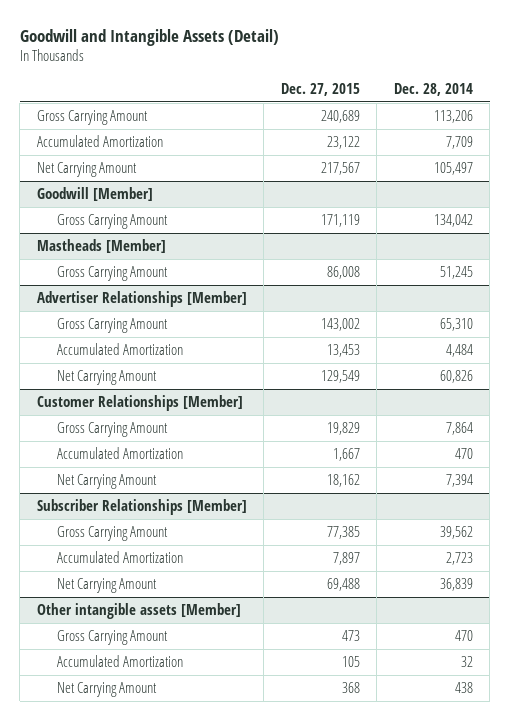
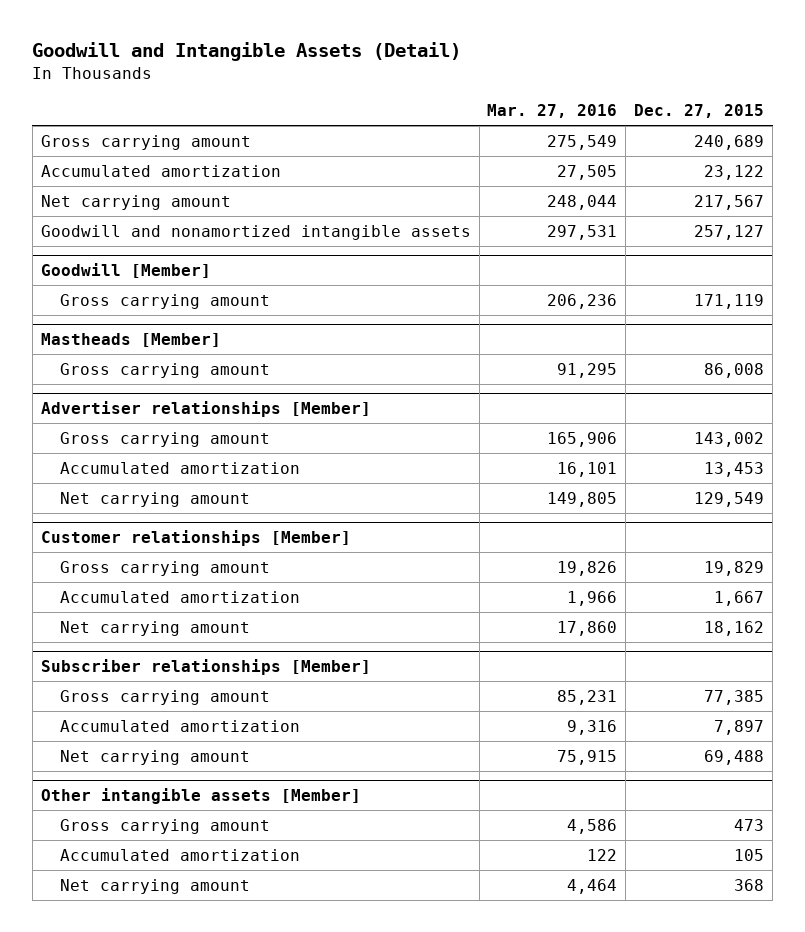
- | Dec. 27, 2015 | Dec. 28, 2014
+ | Mar. 27, 2016 | Dec. 27, 2015
- Gross Carrying Amount | 240,689 | 113,206
- Accumulated Amortization | 23,122 | 7,709
- Net Carrying Amount | 217,567 | 105,497
+ Gross carrying amount | 275,549 | 240,689
+ Accumulated amortization | 27,505 | 23,122
+ Net carrying amount | 248,044 | 217,567
+ Goodwill and nonamortized intangible assets | 297,531 | 257,127
@ Goodwill [Member]
- Gross Carrying Amount | 171,119 | 134,042
+ Gross carrying amount | 206,236 | 171,119
@ Mastheads [Member]
- Gross Carrying Amount | 86,008 | 51,245
- Advertiser Relationships [Member]
- Gross Carrying Amount | 143,002 | 65,310
- Accumulated Amortization | 13,453 | 4,484
- Net Carrying Amount | 129,549 | 60,826
- Customer Relationships [Member]
- Gross Carrying Amount | 19,829 | 7,864
- Accumulated Amortization | 1,667 | 470
- Net Carrying Amount | 18,162 | 7,394
- Subscriber Relationships [Member]
- Gross Carrying Amount | 77,385 | 39,562
- Accumulated Amortization | 7,897 | 2,723
- Net Carrying Amount | 69,488 | 36,839
@ Mastheads [Member]
+ Gross carrying amount | 91,295 | 86,008
+ Advertiser relationships [Member]
+ Gross carrying amount | 165,906 | 143,002
+ Accumulated amortization | 16,101 | 13,453
+ Net carrying amount | 149,805 | 129,549
+ Customer relationships [Member]
+ Gross carrying amount | 19,826 | 19,829
+ Accumulated amortization | 1,966 | 1,667
+ Net carrying amount | 17,860 | 18,162
+ Subscriber relationships [Member]
+ Gross carrying amount | 85,231 | 77,385
+ Accumulated amortization | 9,316 | 7,897
+ Net carrying amount | 75,915 | 69,488
@ Other intangible assets [Member]
- Gross Carrying Amount | 473 | 470
- Accumulated Amortization | 105 | 32
- Net Carrying Amount | 368 | 438
+ Gross carrying amount | 4,586 | 473
+ Accumulated amortization | 122 | 105
+ Net carrying amount | 4,464 | 368

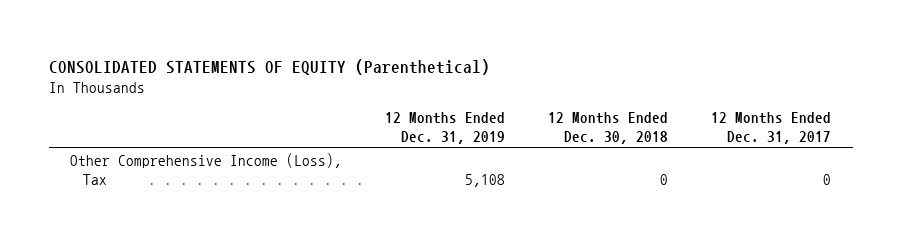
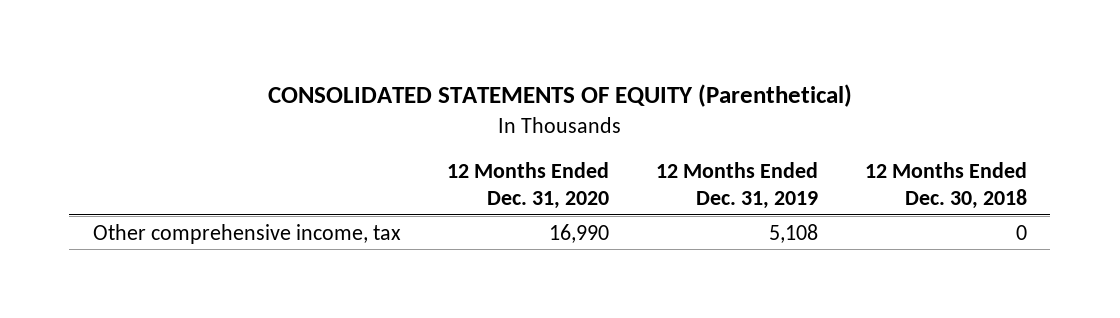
- | 12 Months Ended Dec. 31, 2019 | 12 Months Ended Dec. 30, 2018 | 12 Months Ended Dec. 31, 2017
+ | 12 Months Ended Dec. 31, 2020 | 12 Months Ended Dec. 31, 2019 | 12 Months Ended Dec. 30, 2018
- Other Comprehensive Income (Loss), Tax | 5,108 | 0 | 0
+ Other comprehensive income, tax | 16,990 | 5,108 | 0

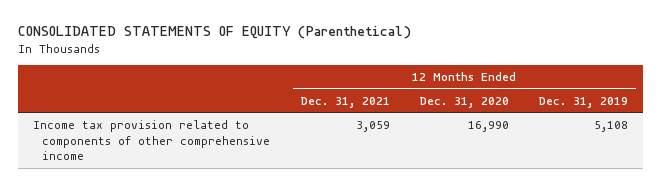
- | 12 Months Ended Dec. 31, 2020 | 12 Months Ended Dec. 31, 2019 | 12 Months Ended Dec. 30, 2018
+ | 12 Months Ended Dec. 31, 2021 | 12 Months Ended Dec. 31, 2020 | 12 Months Ended Dec. 31, 2019
- Other comprehensive income, tax | 16,990 | 5,108 | 0
+ Income tax provision related to components of other comprehensive income | 3,059 | 16,990 | 5,108

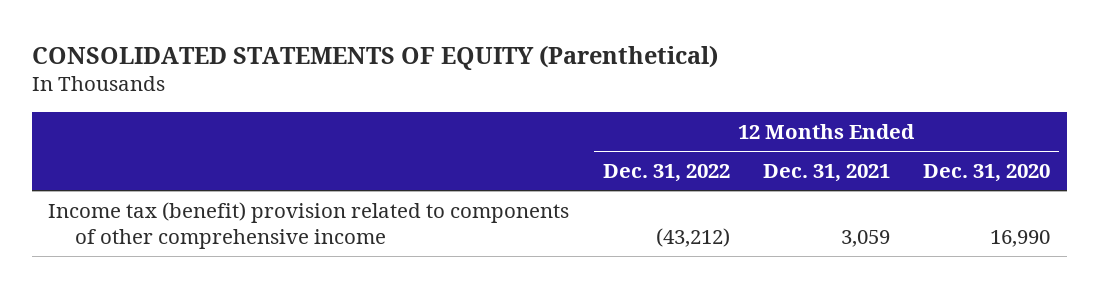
- | 12 Months Ended Dec. 31, 2021 | 12 Months Ended Dec. 31, 2020 | 12 Months Ended Dec. 31, 2019
+ | 12 Months Ended Dec. 31, 2022 | 12 Months Ended Dec. 31, 2021 | 12 Months Ended Dec. 31, 2020
- Income tax provision related to components of other comprehensive income | 3,059 | 16,990 | 5,108
+ Income tax (benefit) provision related to components of other comprehensive income | (43,212) | 3,059 | 16,990

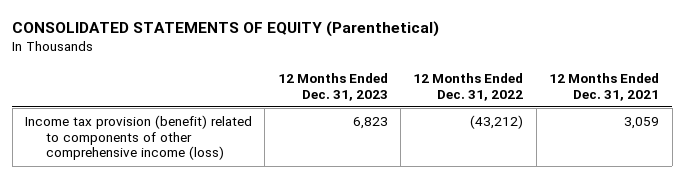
- | 12 Months Ended Dec. 31, 2022 | 12 Months Ended Dec. 31, 2021 | 12 Months Ended Dec. 31, 2020
+ | 12 Months Ended Dec. 31, 2023 | 12 Months Ended Dec. 31, 2022 | 12 Months Ended Dec. 31, 2021
- Income tax (benefit) provision related to components of other comprehensive income | (43,212) | 3,059 | 16,990
+ Income tax provision (benefit) related to components of other comprehensive income (loss) | 6,823 | (43,212) | 3,059

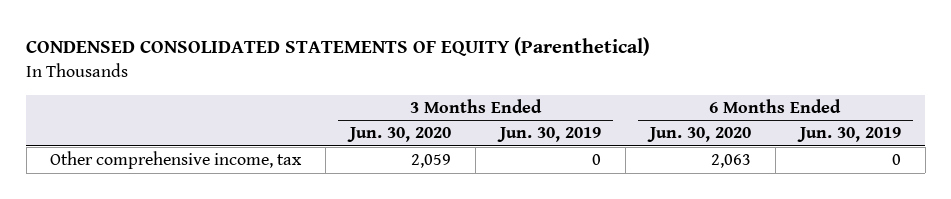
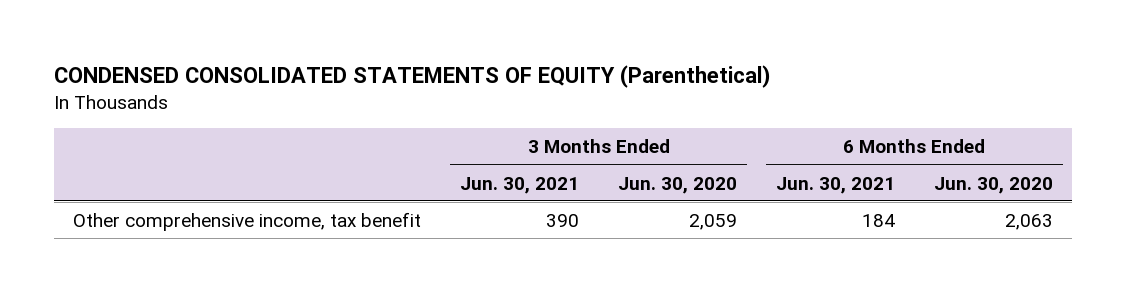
- | 3 Months Ended Jun. 30, 2020 | 3 Months Ended Jun. 30, 2019 | 6 Months Ended Jun. 30, 2020 | 6 Months Ended Jun. 30, 2019
+ | 3 Months Ended Jun. 30, 2021 | 3 Months Ended Jun. 30, 2020 | 6 Months Ended Jun. 30, 2021 | 6 Months Ended Jun. 30, 2020
- Other comprehensive income, tax | 2,059 | 0 | 2,063 | 0
+ Other comprehensive income, tax benefit | 390 | 2,059 | 184 | 2,063

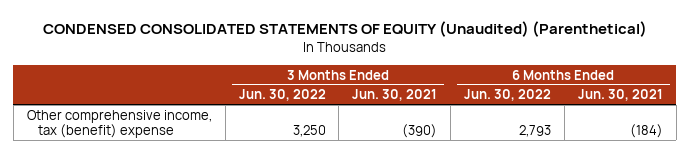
- CONDENSED CONSOLIDATED STATEMENTS OF EQUITY (Parenthetical)
+ CONDENSED CONSOLIDATED STATEMENTS OF EQUITY (Unaudited) (Parenthetical)
- | 3 Months Ended Jun. 30, 2021 | 3 Months Ended Jun. 30, 2020 | 6 Months Ended Jun. 30, 2021 | 6 Months Ended Jun. 30, 2020
+ | 3 Months Ended Jun. 30, 2022 | 3 Months Ended Jun. 30, 2021 | 6 Months Ended Jun. 30, 2022 | 6 Months Ended Jun. 30, 2021
- Other comprehensive income, tax benefit | 390 | 2,059 | 184 | 2,063
+ Other comprehensive income, tax (benefit) expense | 3,250 | (390) | 2,793 | (184)

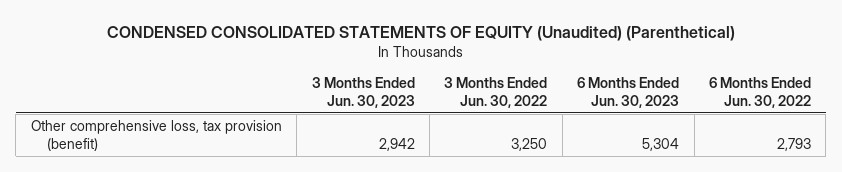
- | 3 Months Ended Jun. 30, 2022 | 3 Months Ended Jun. 30, 2021 | 6 Months Ended Jun. 30, 2022 | 6 Months Ended Jun. 30, 2021
+ | 3 Months Ended Jun. 30, 2023 | 3 Months Ended Jun. 30, 2022 | 6 Months Ended Jun. 30, 2023 | 6 Months Ended Jun. 30, 2022
- Other comprehensive income, tax (benefit) expense | 3,250 | (390) | 2,793 | (184)
+ Other comprehensive loss, tax provision (benefit) | 2,942 | 3,250 | 5,304 | 2,793

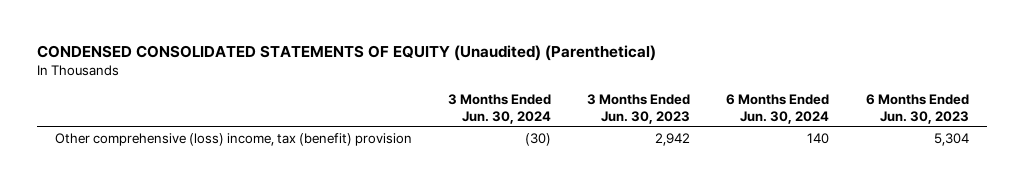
- | 3 Months Ended Jun. 30, 2023 | 3 Months Ended Jun. 30, 2022 | 6 Months Ended Jun. 30, 2023 | 6 Months Ended Jun. 30, 2022
+ | 3 Months Ended Jun. 30, 2024 | 3 Months Ended Jun. 30, 2023 | 6 Months Ended Jun. 30, 2024 | 6 Months Ended Jun. 30, 2023
- Other comprehensive loss, tax provision (benefit) | 2,942 | 3,250 | 5,304 | 2,793
+ Other comprehensive (loss) income, tax (benefit) provision | (30) | 2,942 | 140 | 5,304

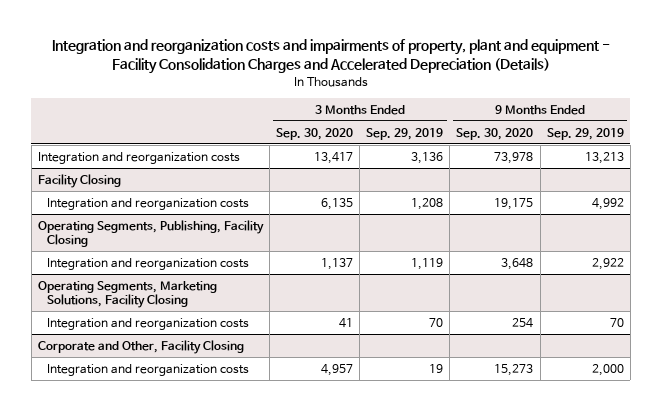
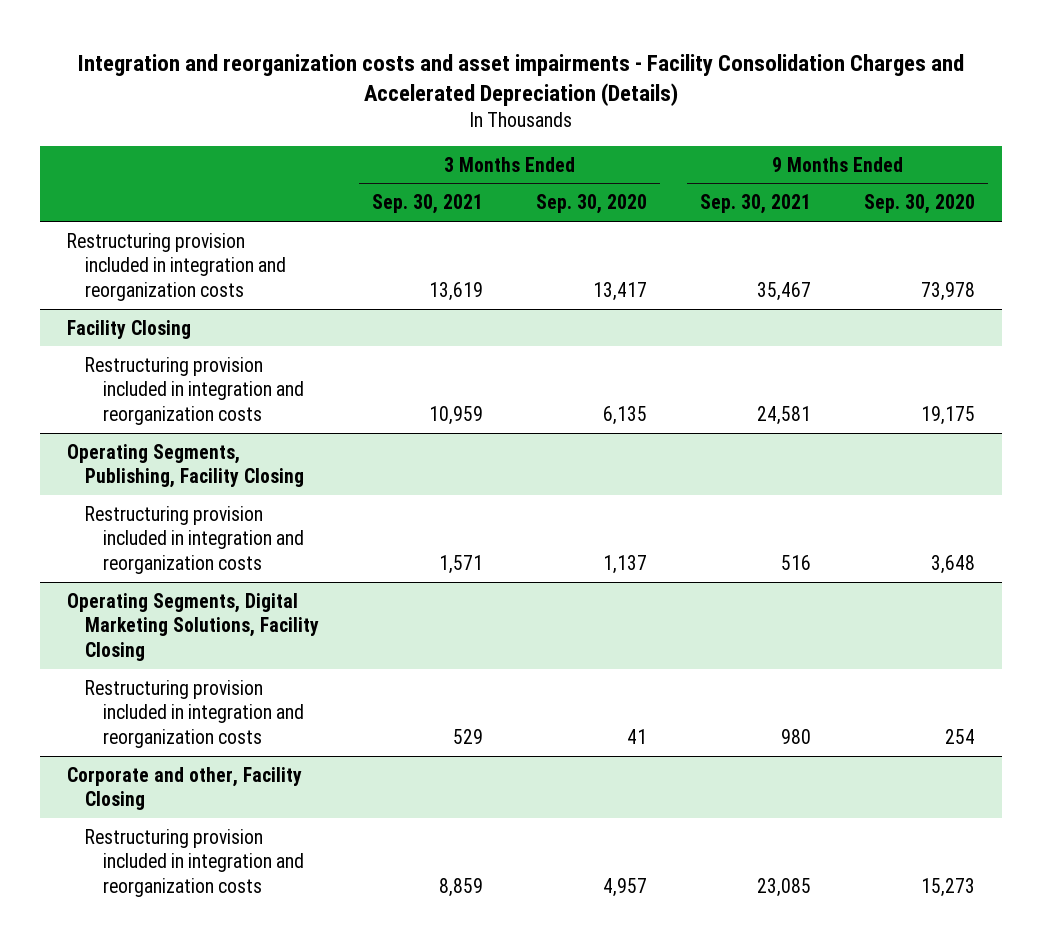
- Integration and reorganization costs and impairments of property, plant and equipment - Facility Consolidation Charges and Accelerated Depreciation (Details)
+ Integration and reorganization costs and asset impairments - Facility Consolidation Charges and Accelerated Depreciation (Details)
- | 3 Months Ended Sep. 30, 2020 | 3 Months Ended Sep. 29, 2019 | 9 Months Ended Sep. 30, 2020 | 9 Months Ended Sep. 29, 2019
+ | 3 Months Ended Sep. 30, 2021 | 3 Months Ended Sep. 30, 2020 | 9 Months Ended Sep. 30, 2021 | 9 Months Ended Sep. 30, 2020
- Integration and reorganization costs | 13,417 | 3,136 | 73,978 | 13,213
+ Restructuring provision included in integration and reorganization costs | 13,619 | 13,417 | 35,467 | 73,978
@ Facility Closing
- Integration and reorganization costs | 6,135 | 1,208 | 19,175 | 4,992
+ Restructuring provision included in integration and reorganization costs | 10,959 | 6,135 | 24,581 | 19,175
@ Operating Segments, Publishing, Facility Closing
- Integration and reorganization costs | 1,137 | 1,119 | 3,648 | 2,922
- Operating Segments, Marketing Solutions, Facility Closing
- Integration and reorganization costs | 41 | 70 | 254 | 70
- Corporate and Other, Facility Closing
- Integration and reorganization costs | 4,957 | 19 | 15,273 | 2,000
@ Operating Segments, Publishing, Facility Closing
+ Restructuring provision included in integration and reorganization costs | 1,571 | 1,137 | 516 | 3,648
+ Operating Segments, Digital Marketing Solutions, Facility Closing
+ Restructuring provision included in integration and reorganization costs | 529 | 41 | 980 | 254
+ Corporate and other, Facility Closing
+ Restructuring provision included in integration and reorganization costs | 8,859 | 4,957 | 23,085 | 15,273

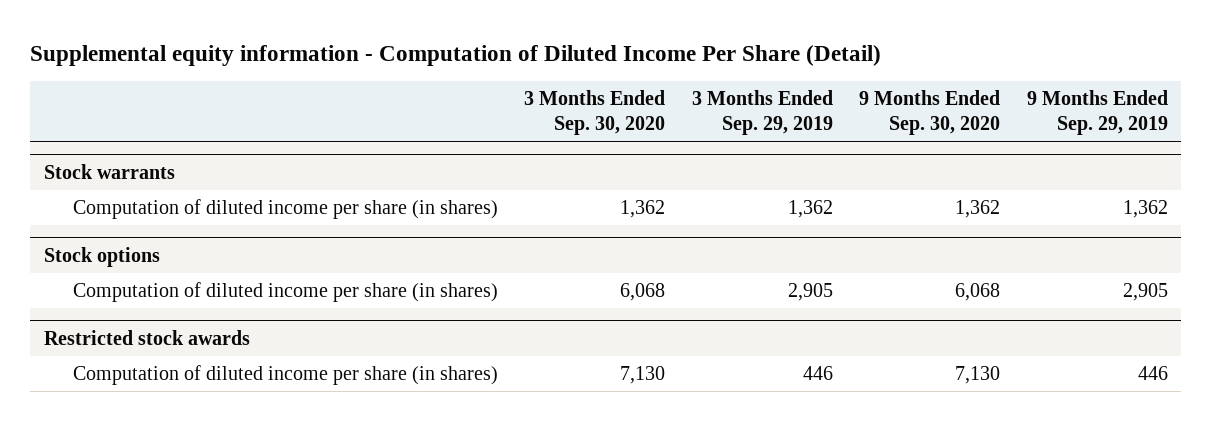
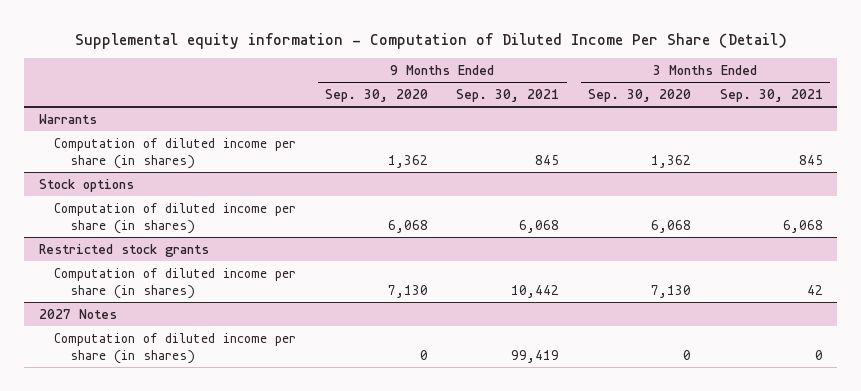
- | 3 Months Ended Sep. 30, 2020 | 3 Months Ended Sep. 29, 2019 | 9 Months Ended Sep. 30, 2020 | 9 Months Ended Sep. 29, 2019
+ | 9 Months Ended Sep. 30, 2020 | 9 Months Ended Sep. 30, 2021 | 3 Months Ended Sep. 30, 2020 | 3 Months Ended Sep. 30, 2021
- Stock warrants
+ Warrants
- Restricted stock awards
+ Restricted stock grants
+ 2027 Notes
+ Computation of diluted income per share (in shares) | 0 | 99,419 | 0 | 0

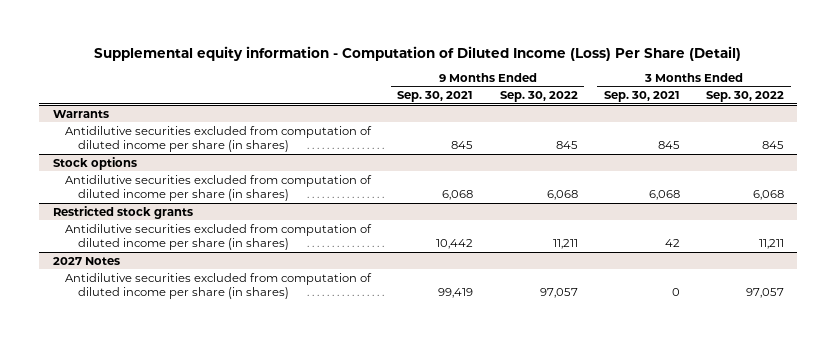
- Supplemental equity information - Computation of Diluted Income Per Share (Detail)
+ Supplemental equity information - Computation of Diluted Income (Loss) Per Share (Detail)
- | 9 Months Ended Sep. 30, 2020 | 9 Months Ended Sep. 30, 2021 | 3 Months Ended Sep. 30, 2020 | 3 Months Ended Sep. 30, 2021
+ | 9 Months Ended Sep. 30, 2021 | 9 Months Ended Sep. 30, 2022 | 3 Months Ended Sep. 30, 2021 | 3 Months Ended Sep. 30, 2022
@ Warrants
- Computation of diluted income per share (in shares) | 1,362 | 845 | 1,362 | 845
+ Antidilutive securities excluded from computation of diluted income per share (in shares) | 845 | 845 | 845 | 845
@ Stock options
- Computation of diluted income per share (in shares) | 6,068 | 6,068 | 6,068 | 6,068
+ Antidilutive securities excluded from computation of diluted income per share (in shares) | 6,068 | 6,068 | 6,068 | 6,068
@ Restricted stock grants
- Computation of diluted income per share (in shares) | 7,130 | 10,442 | 7,130 | 42
+ Antidilutive securities excluded from computation of diluted income per share (in shares) | 10,442 | 11,211 | 42 | 11,211
@ 2027 Notes
- Computation of diluted income per share (in shares) | 0 | 99,419 | 0 | 0
+ Antidilutive securities excluded from computation of diluted income per share (in shares) | 99,419 | 97,057 | 0 | 97,057

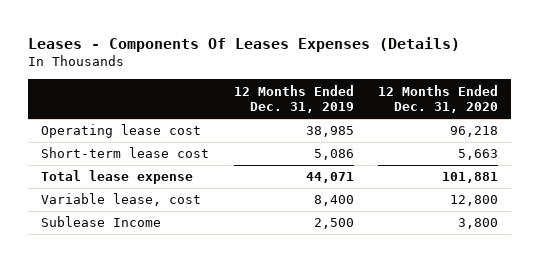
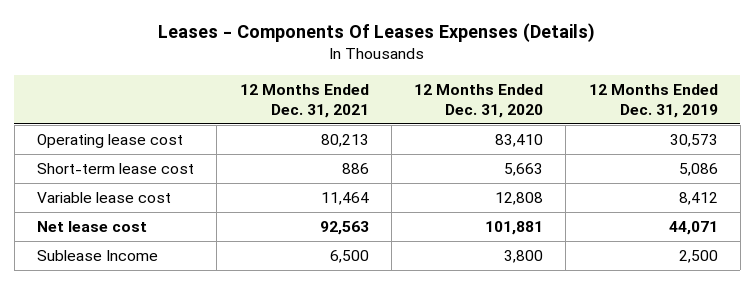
- | 12 Months Ended Dec. 31, 2019 | 12 Months Ended Dec. 31, 2020
+ | 12 Months Ended Dec. 31, 2021 | 12 Months Ended Dec. 31, 2020 | 12 Months Ended Dec. 31, 2019
- Operating lease cost | 38,985 | 96,218
+ Operating lease cost | 80,213 | 83,410 | 30,573
- Total lease expense | 44,071 | 101,881
- Variable lease, cost | 8,400 | 12,800
+ Variable lease cost | 11,464 | 12,808 | 8,412
+ Net lease cost | 92,563 | 101,881 | 44,071

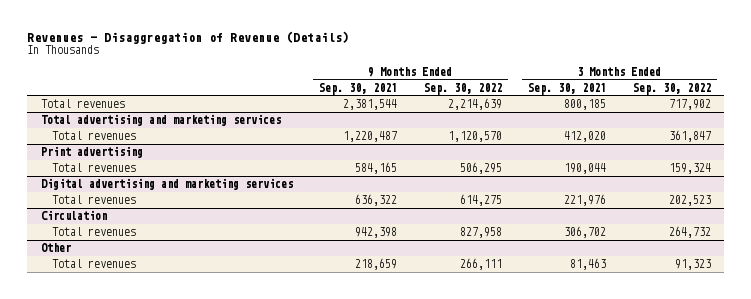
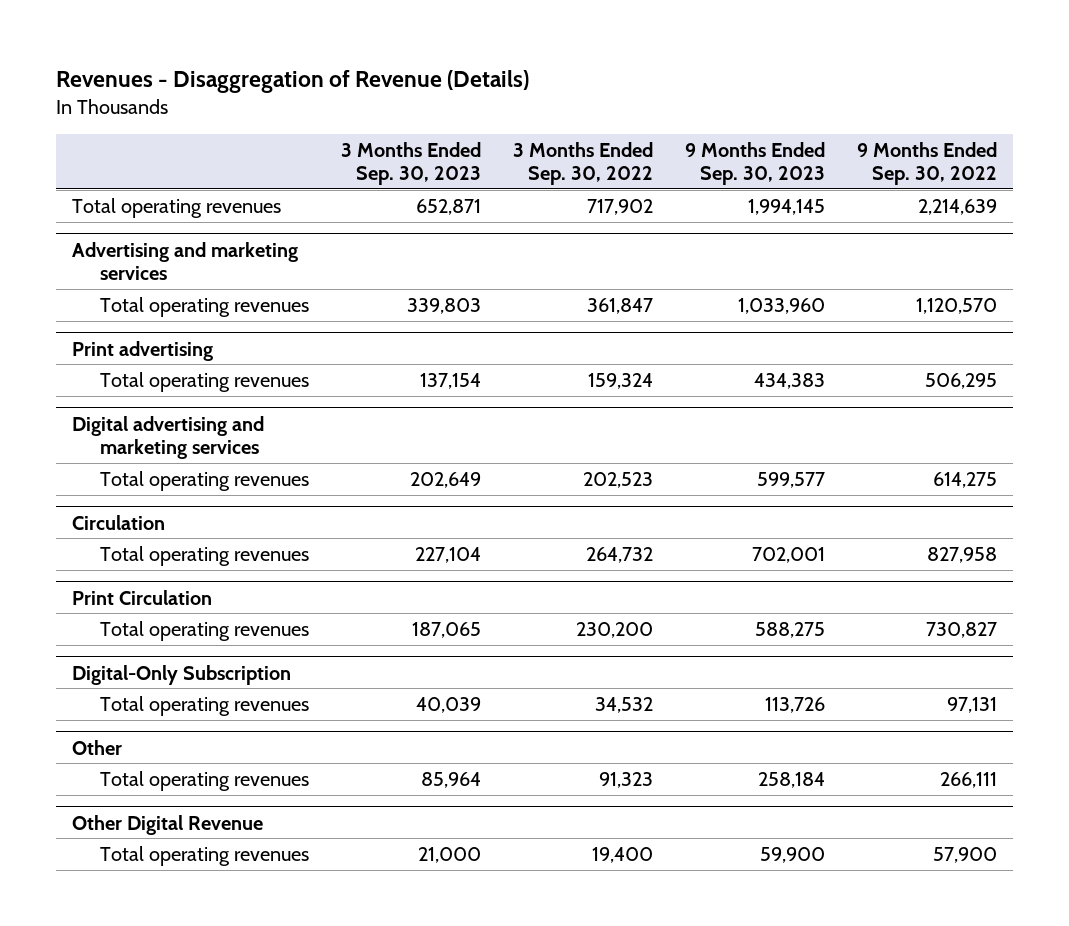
- | 9 Months Ended Sep. 30, 2021 | 9 Months Ended Sep. 30, 2022 | 3 Months Ended Sep. 30, 2021 | 3 Months Ended Sep. 30, 2022
+ | 3 Months Ended Sep. 30, 2023 | 3 Months Ended Sep. 30, 2022 | 9 Months Ended Sep. 30, 2023 | 9 Months Ended Sep. 30, 2022
- Total revenues | 2,381,544 | 2,214,639 | 800,185 | 717,902
- Total advertising and marketing services
- Total revenues | 1,220,487 | 1,120,570 | 412,020 | 361,847
+ Total operating revenues | 652,871 | 717,902 | 1,994,145 | 2,214,639
+ Advertising and marketing services
+ Total operating revenues | 339,803 | 361,847 | 1,033,960 | 1,120,570
@ Print advertising
- Total revenues | 584,165 | 506,295 | 190,044 | 159,324
+ Total operating revenues | 137,154 | 159,324 | 434,383 | 506,295
@ Digital advertising and marketing services
- Total revenues | 636,322 | 614,275 | 221,976 | 202,523
+ Total operating revenues | 202,649 | 202,523 | 599,577 | 614,275
@ Circulation
- Total revenues | 942,398 | 827,958 | 306,702 | 264,732
+ Total operating revenues | 227,104 | 264,732 | 702,001 | 827,958
+ Print Circulation
+ Total operating revenues | 187,065 | 230,200 | 588,275 | 730,827
+ Digital-Only Subscription
+ Total operating revenues | 40,039 | 34,532 | 113,726 | 97,131
@ Other
- Total revenues | 218,659 | 266,111 | 81,463 | 91,323
+ Total operating revenues | 85,964 | 91,323 | 258,184 | 266,111
+ Other Digital Revenue
+ Total operating revenues | 21,000 | 19,400 | 59,900 | 57,900

